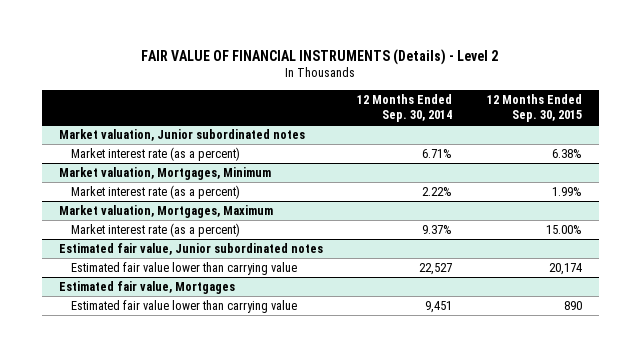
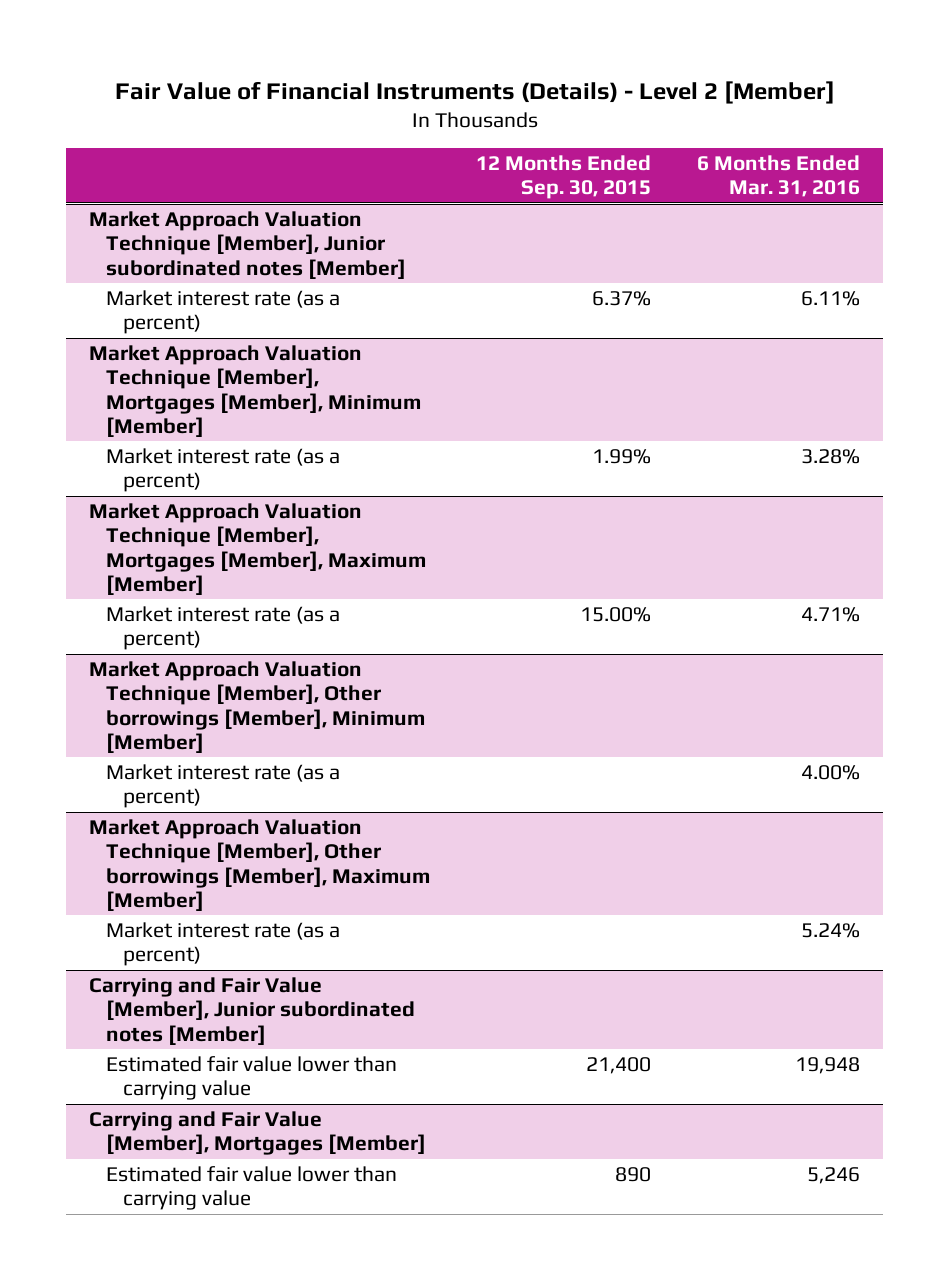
- FAIR VALUE OF FINANCIAL INSTRUMENTS (Details) - Level 2
+ Fair Value of Financial Instruments (Details) - Level 2 [Member]
- | 12 Months Ended Sep. 30, 2014 | 12 Months Ended Sep. 30, 2015
+ | 12 Months Ended Sep. 30, 2015 | 6 Months Ended Mar. 31, 2016
- Market valuation, Junior subordinated notes
- Market interest rate (as a percent) | 6.71% | 6.38%
- Market valuation, Mortgages, Minimum
+ Market Approach Valuation Technique [Member], Junior subordinated notes [Member]
+ Market interest rate (as a percent) | 6.37% | 6.11%
+ Market Approach Valuation Technique [Member], Mortgages [Member], Minimum [Member]
- Market valuation, Mortgages, Maximum
+ Market Approach Valuation Technique [Member], Mortgages [Member], Maximum [Member]
- Estimated fair value, Junior subordinated notes
- Estimated fair value lower than carrying value | 22,527 | 20,174
- Estimated fair value, Mortgages
+ Market Approach Valuation Technique [Member], Other borrowings [Member], Minimum [Member]
+ Market interest rate (as a percent) | | 4.00%
+ Market Approach Valuation Technique [Member], Other borrowings [Member], Maximum [Member]
+ Market interest rate (as a percent) | | 5.24%
+ Carrying and Fair Value [Member], Junior subordinated notes [Member]
+ Estimated fair value lower than carrying value | 21,400 | 19,948
+ Carrying and Fair Value [Member], Mortgages [Member]

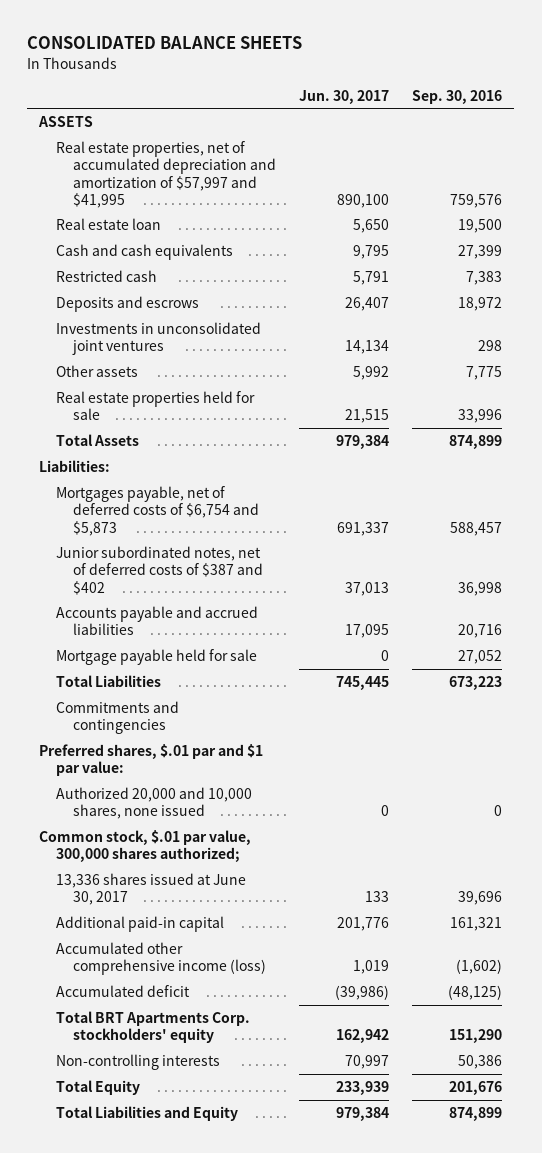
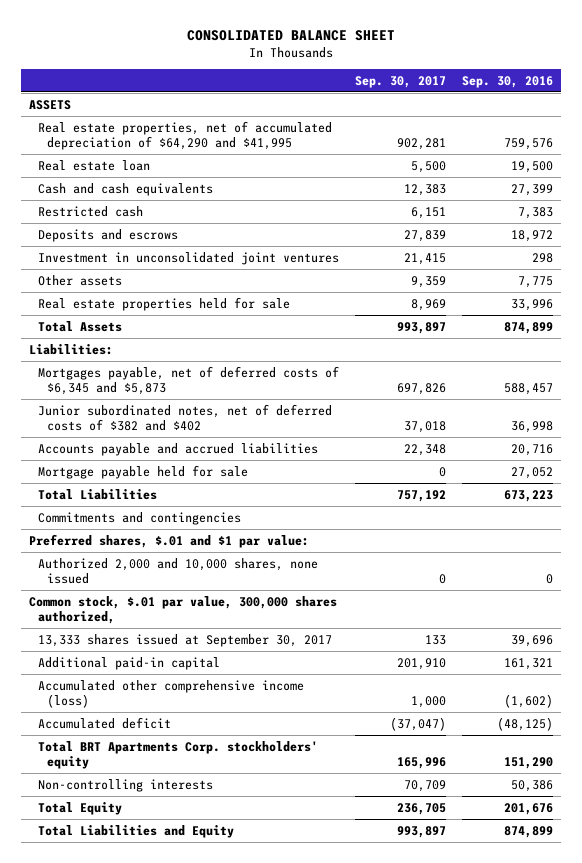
- CONSOLIDATED BALANCE SHEETS
+ CONSOLIDATED BALANCE SHEET
- | Jun. 30, 2017 | Sep. 30, 2016
+ | Sep. 30, 2017 | Sep. 30, 2016
- Real estate properties, net of accumulated depreciation and amortization of $57,997 and $41,995 | 890,100 | 759,576
+ Real estate properties, net of accumulated depreciation of $64,290 and $41,995 | 902,281 | 759,576
- Investments in unconsolidated joint ventures | 14,134 | 298
+ Investment in unconsolidated joint ventures | 21,415 | 298
- Mortgages payable, net of deferred costs of $6,754 and $5,873 | 691,337 | 588,457
- Junior subordinated notes, net of deferred costs of $387 and $402 | 37,013 | 36,998
+ Mortgages payable, net of deferred costs of $6,345 and $5,873 | 697,826 | 588,457
+ Junior subordinated notes, net of deferred costs of $382 and $402 | 37,018 | 36,998
- Preferred shares, $.01 par and $1 par value:
- Authorized 20,000 and 10,000 shares, none issued | 0 | 0
- Common stock, $.01 par value, 300,000 shares authorized;
- 13,336 shares issued at June 30, 2017 | 133 | 39,696
+ Preferred shares, $.01 and $1 par value:
+ Authorized 2,000 and 10,000 shares, none issued | 0 | 0
+ Common stock, $.01 par value, 300,000 shares authorized,
+ 13,333 shares issued at September 30, 2017 | 133 | 39,696

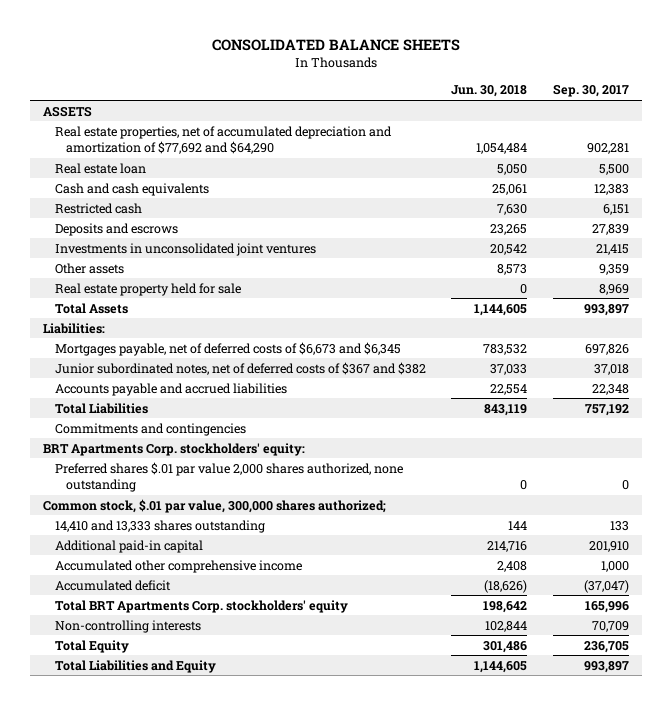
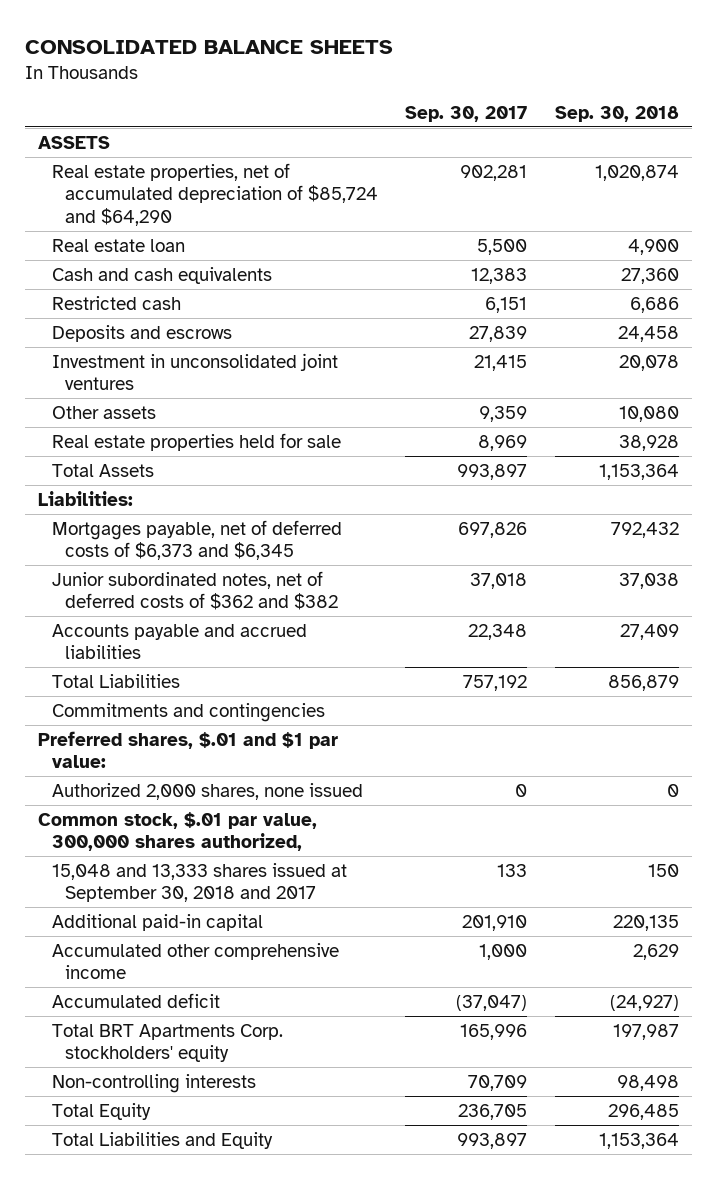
- | Jun. 30, 2018 | Sep. 30, 2017
+ | Sep. 30, 2017 | Sep. 30, 2018
- Real estate properties, net of accumulated depreciation and amortization of $77,692 and $64,290 | 1,054,484 | 902,281
+ Real estate properties, net of accumulated depreciation of $85,724 and $64,290 | 902,281 | 1,020,874
- Investments in unconsolidated joint ventures | 20,542 | 21,415
+ Investment in unconsolidated joint ventures | 21,415 | 20,078
- Real estate property held for sale | 0 | 8,969
+ Real estate properties held for sale | 8,969 | 38,928
- Mortgages payable, net of deferred costs of $6,673 and $6,345 | 783,532 | 697,826
- Junior subordinated notes, net of deferred costs of $367 and $382 | 37,033 | 37,018
+ Mortgages payable, net of deferred costs of $6,373 and $6,345 | 697,826 | 792,432
+ Junior subordinated notes, net of deferred costs of $362 and $382 | 37,018 | 37,038
- BRT Apartments Corp. stockholders' equity:
- Preferred shares $.01 par value 2,000 shares authorized, none outstanding | 0 | 0
- Common stock, $.01 par value, 300,000 shares authorized;
- 14,410 and 13,333 shares outstanding | 144 | 133
+ Preferred shares, $.01 and $1 par value:
+ Authorized 2,000 shares, none issued | 0 | 0
+ Common stock, $.01 par value, 300,000 shares authorized,
+ 15,048 and 13,333 shares issued at September 30, 2018 and 2017 | 133 | 150

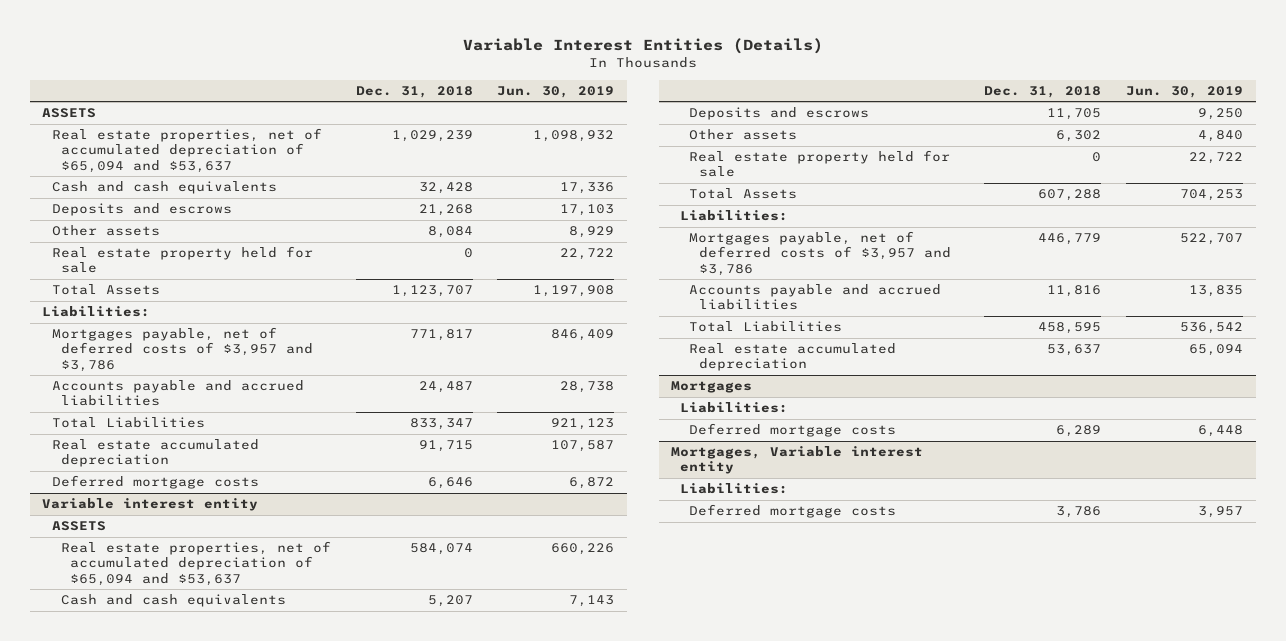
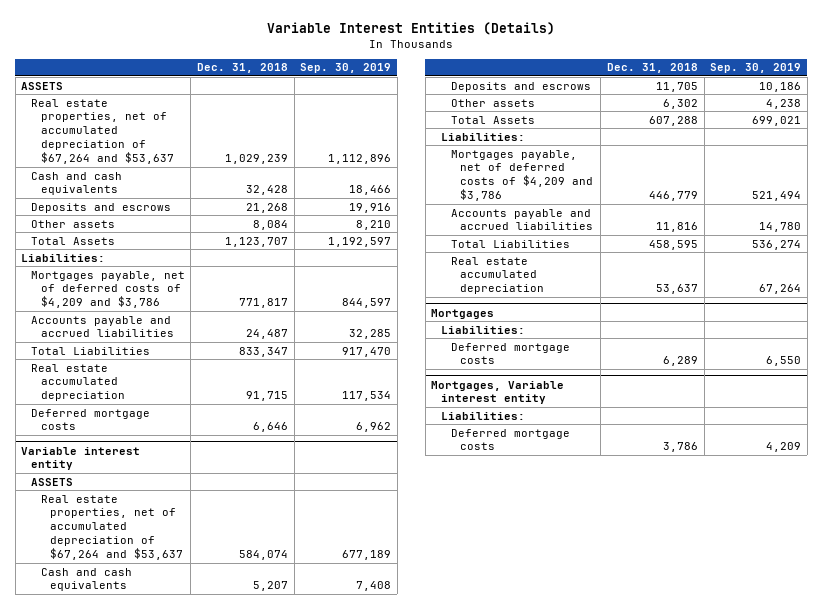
- | Dec. 31, 2018 | Jun. 30, 2019
+ | Dec. 31, 2018 | Sep. 30, 2019
- Real estate properties, net of accumulated depreciation of $65,094 and $53,637 | 1,029,239 | 1,098,932
+ Real estate properties, net of accumulated depreciation of $67,264 and $53,637 | 1,029,239 | 1,112,896
- Real estate property held for sale | 0 | 22,722
- Mortgages payable, net of deferred costs of $3,957 and $3,786 | 771,817 | 846,409
+ Mortgages payable, net of deferred costs of $4,209 and $3,786 | 771,817 | 844,597
@ Variable interest entity
- Real estate properties, net of accumulated depreciation of $65,094 and $53,637 | 584,074 | 660,226
+ Real estate properties, net of accumulated depreciation of $67,264 and $53,637 | 584,074 | 677,189
- Real estate property held for sale | 0 | 22,722
- Mortgages payable, net of deferred costs of $3,957 and $3,786 | 446,779 | 522,707
+ Mortgages payable, net of deferred costs of $4,209 and $3,786 | 446,779 | 521,494

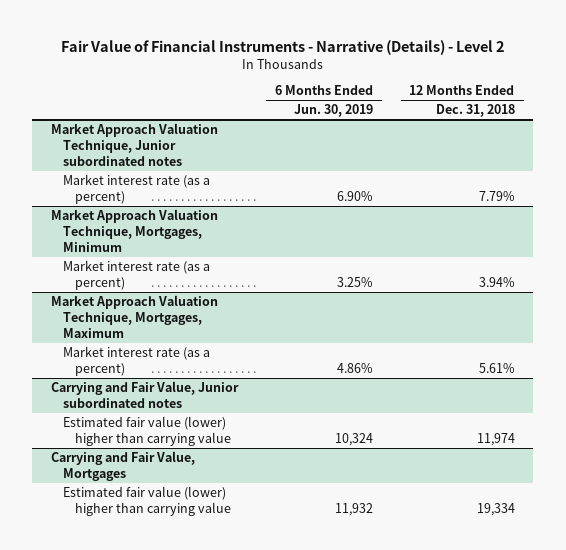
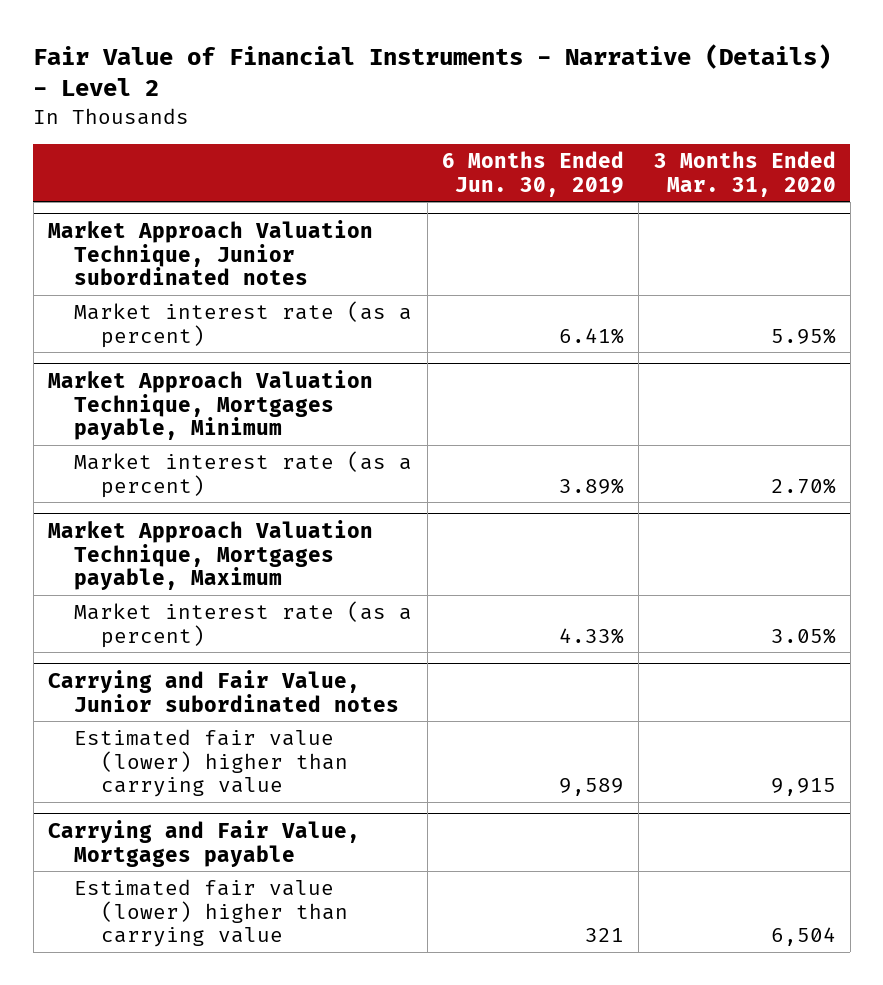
- | 6 Months Ended Jun. 30, 2019 | 12 Months Ended Dec. 31, 2018
+ | 6 Months Ended Jun. 30, 2019 | 3 Months Ended Mar. 31, 2020
@ Market Approach Valuation Technique, Junior subordinated notes
- Market interest rate (as a percent) | 6.90% | 7.79%
- Market Approach Valuation Technique, Mortgages, Minimum
- Market interest rate (as a percent) | 3.25% | 3.94%
- Market Approach Valuation Technique, Mortgages, Maximum
- Market interest rate (as a percent) | 4.86% | 5.61%
@ Market Approach Valuation Technique, Junior subordinated notes
+ Market interest rate (as a percent) | 6.41% | 5.95%
+ Market Approach Valuation Technique, Mortgages payable, Minimum
+ Market interest rate (as a percent) | 3.89% | 2.70%
+ Market Approach Valuation Technique, Mortgages payable, Maximum
+ Market interest rate (as a percent) | 4.33% | 3.05%
@ Carrying and Fair Value, Junior subordinated notes
- Estimated fair value (lower) higher than carrying value | 10,324 | 11,974
- Carrying and Fair Value, Mortgages
- Estimated fair value (lower) higher than carrying value | 11,932 | 19,334
@ Carrying and Fair Value, Junior subordinated notes
+ Estimated fair value (lower) higher than carrying value | 9,589 | 9,915
+ Carrying and Fair Value, Mortgages payable
+ Estimated fair value (lower) higher than carrying value | 321 | 6,504

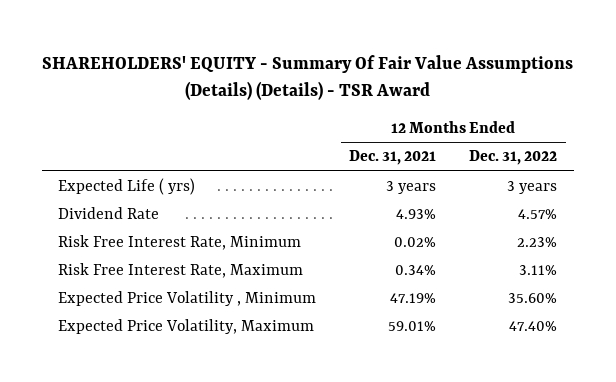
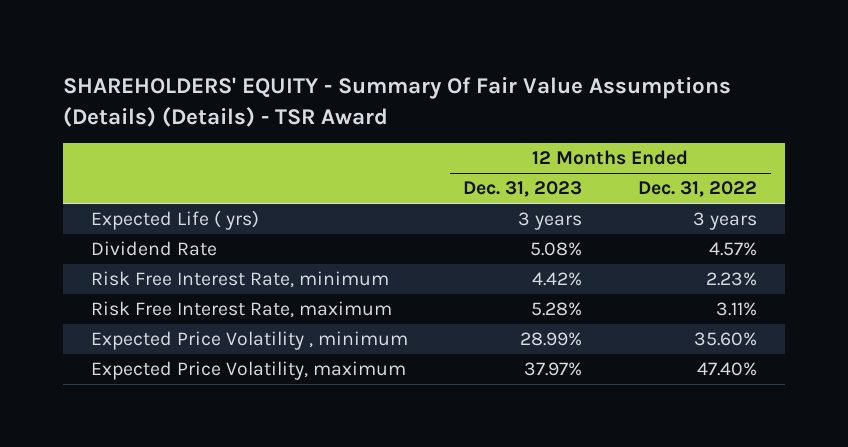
- | 12 Months Ended Dec. 31, 2021 | 12 Months Ended Dec. 31, 2022
+ | 12 Months Ended Dec. 31, 2023 | 12 Months Ended Dec. 31, 2022
- Risk Free Interest Rate, Minimum | 0.02% | 2.23%
- Risk Free Interest Rate, Maximum | 0.34% | 3.11%
- Expected Price Volatility , Minimum | 47.19% | 35.60%
- Expected Price Volatility, Maximum | 59.01% | 47.40%
+ Risk Free Interest Rate, minimum | 4.42% | 2.23%
+ Risk Free Interest Rate, maximum | 5.28% | 3.11%
+ Expected Price Volatility , minimum | 28.99% | 35.60%
+ Expected Price Volatility, maximum | 37.97% | 47.40%

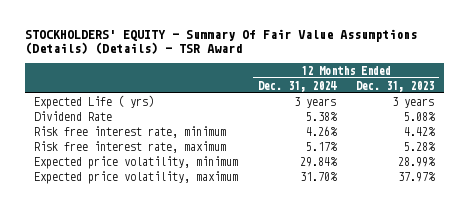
- SHAREHOLDERS' EQUITY - Summary Of Fair Value Assumptions (Details) (Details) - TSR Award
+ STOCKHOLDERS' EQUITY - Summary Of Fair Value Assumptions (Details) (Details) - TSR Award
- | 12 Months Ended Dec. 31, 2023 | 12 Months Ended Dec. 31, 2022
+ | 12 Months Ended Dec. 31, 2024 | 12 Months Ended Dec. 31, 2023
- Risk Free Interest Rate, minimum | 4.42% | 2.23%
- Risk Free Interest Rate, maximum | 5.28% | 3.11%
- Expected Price Volatility , minimum | 28.99% | 35.60%
- Expected Price Volatility, maximum | 37.97% | 47.40%
+ Risk free interest rate, minimum | 4.26% | 4.42%
+ Risk free interest rate, maximum | 5.17% | 5.28%
+ Expected price volatility, minimum | 29.84% | 28.99%
+ Expected price volatility, maximum | 31.70% | 37.97%

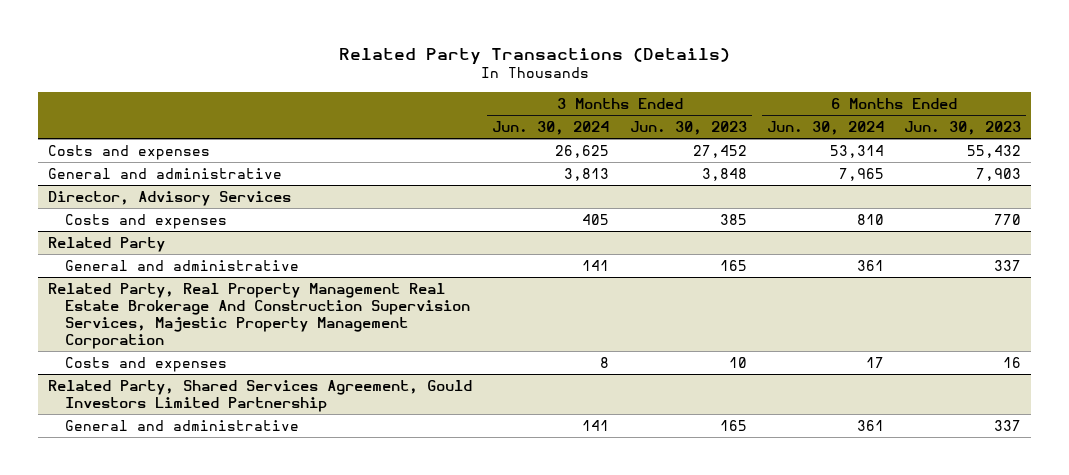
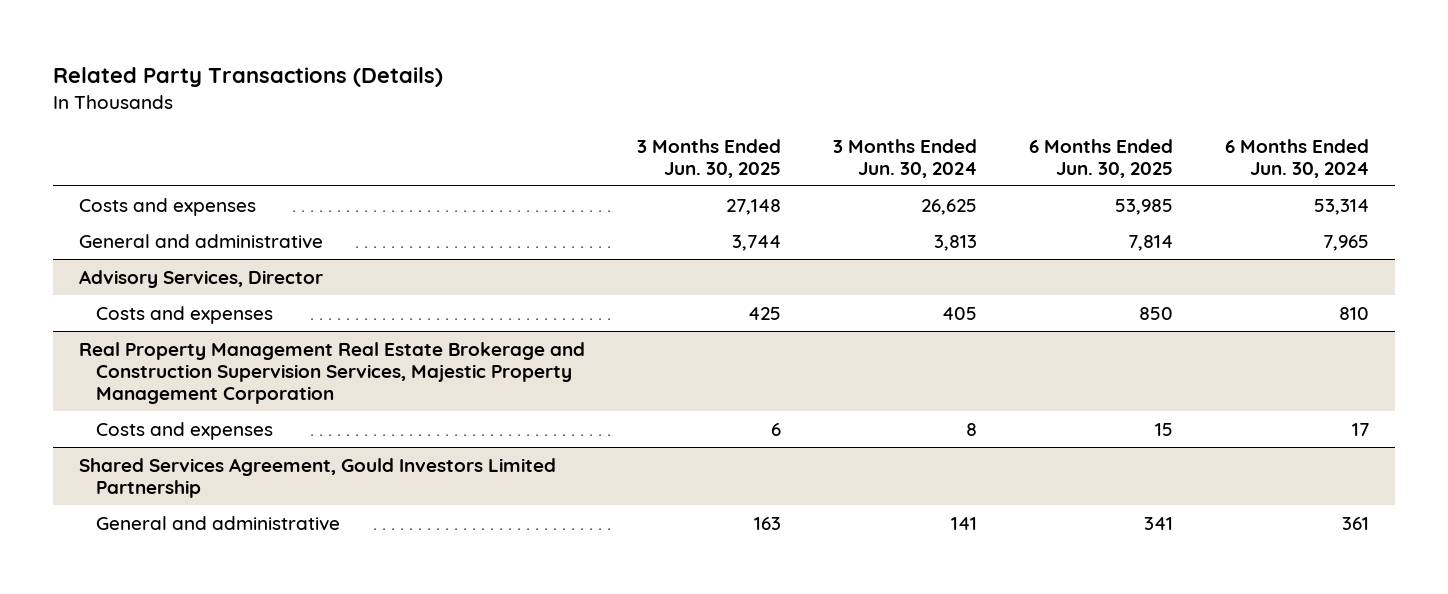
- | 3 Months Ended Jun. 30, 2024 | 3 Months Ended Jun. 30, 2023 | 6 Months Ended Jun. 30, 2024 | 6 Months Ended Jun. 30, 2023
+ | 3 Months Ended Jun. 30, 2025 | 3 Months Ended Jun. 30, 2024 | 6 Months Ended Jun. 30, 2025 | 6 Months Ended Jun. 30, 2024
- Director, Advisory Services
+ Advisory Services, Director
- Related Party
- General and administrative | 141 | 165 | 361 | 337
- Related Party, Real Property Management Real Estate Brokerage And Construction Supervision Services, Majestic Property Management Corporation
+ Real Property Management Real Estate Brokerage and Construction Supervision Services, Majestic Property Management Corporation
- Related Party, Shared Services Agreement, Gould Investors Limited Partnership
+ Shared Services Agreement, Gould Investors Limited Partnership

